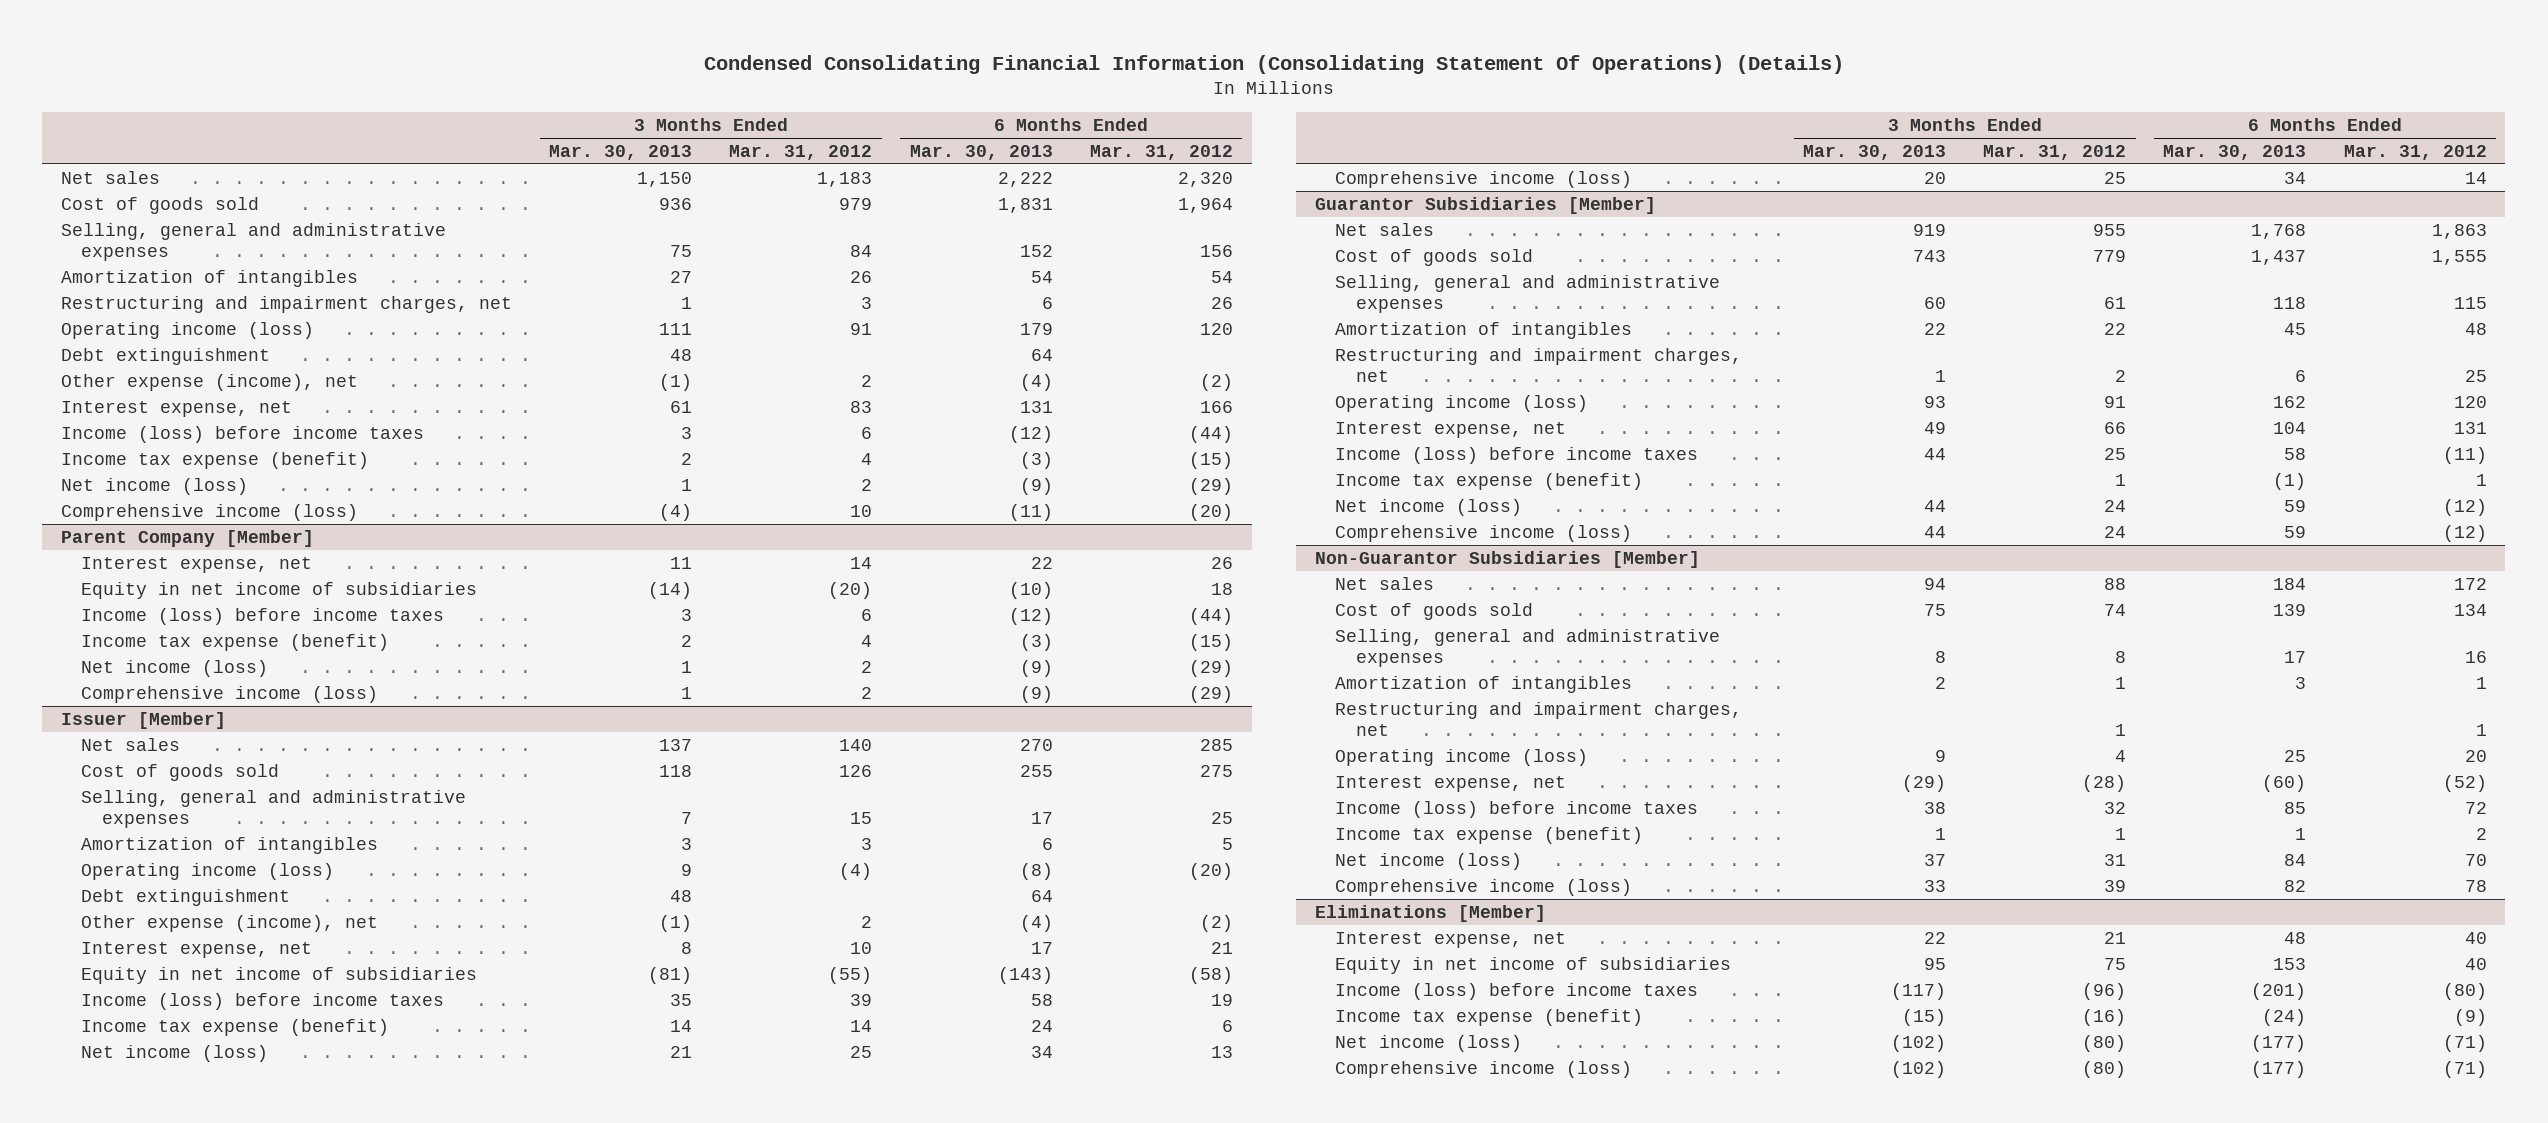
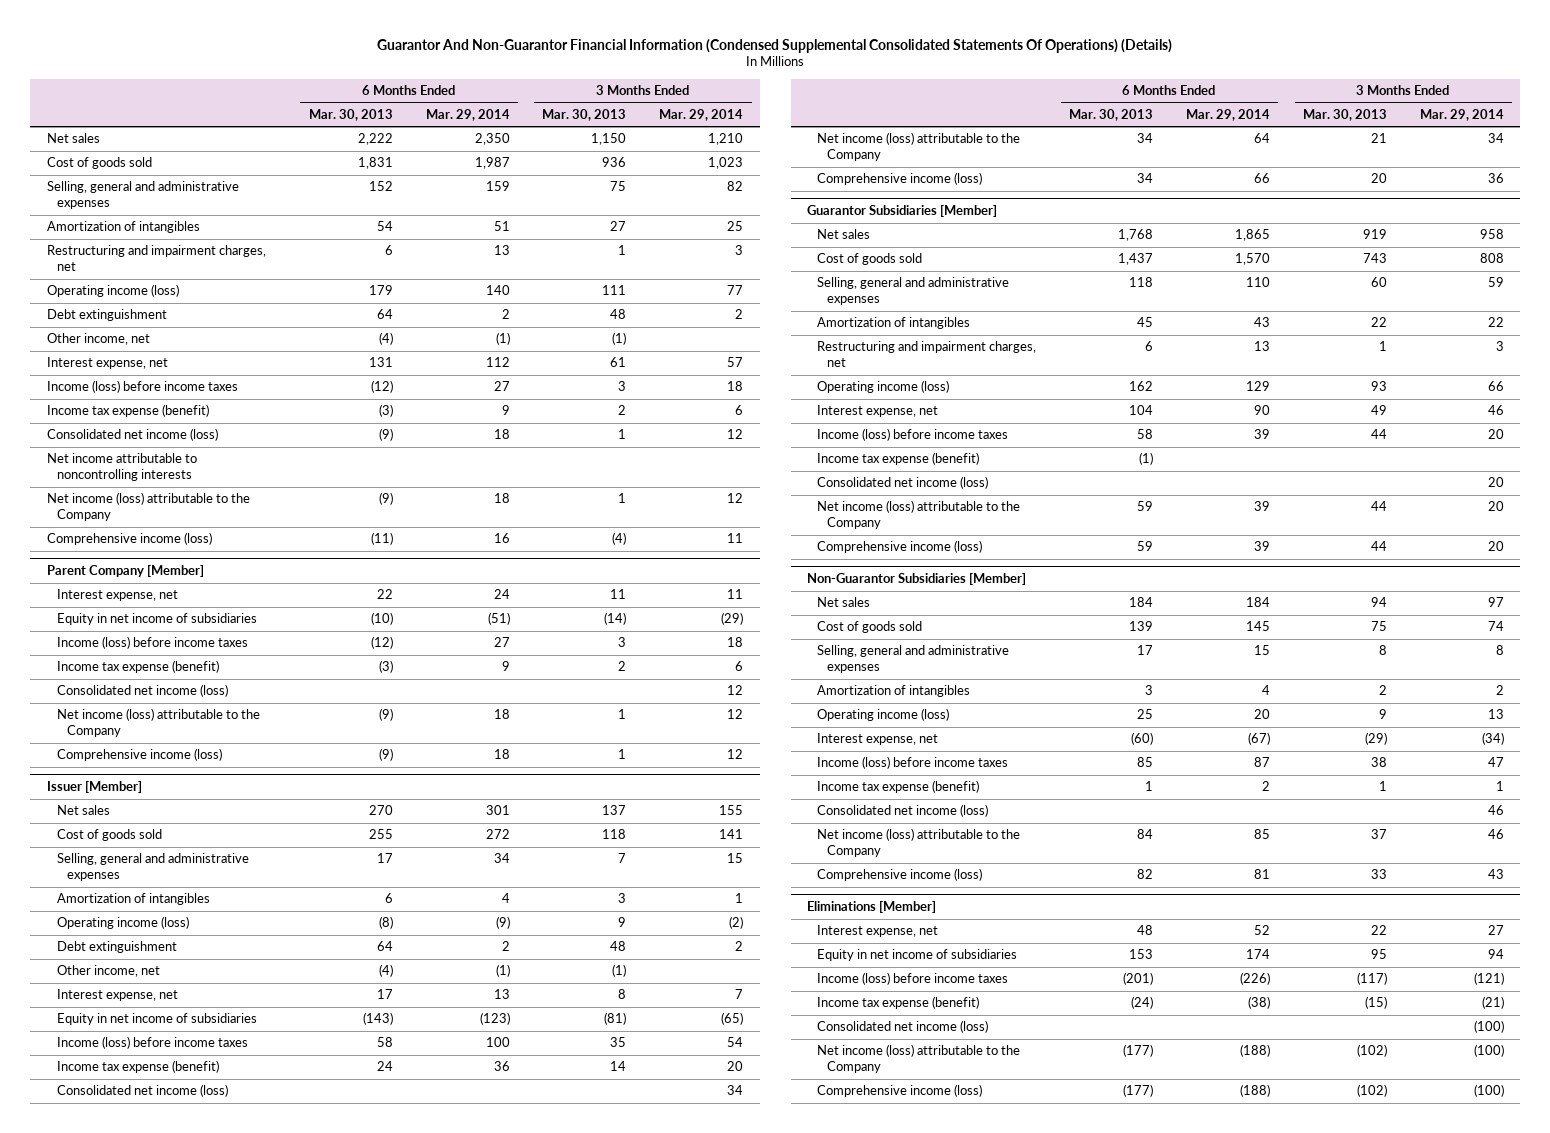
- Condensed Consolidating Financial Information (Consolidating Statement Of Operations) (Details)
+ Guarantor And Non-Guarantor Financial Information (Condensed Supplemental Consolidated Statements Of Operations) (Details)
- | 3 Months Ended Mar. 30, 2013 | 3 Months Ended Mar. 31, 2012 | 6 Months Ended Mar. 30, 2013 | 6 Months Ended Mar. 31, 2012
+ | 6 Months Ended Mar. 30, 2013 | 6 Months Ended Mar. 29, 2014 | 3 Months Ended Mar. 30, 2013 | 3 Months Ended Mar. 29, 2014
- Other expense (income), net | (1) | 2 | (4) | (2)
+ Other income, net | (4) | (1) | (1) |
- Net income (loss) | 1 | 2 | (9) | (29)
+ Consolidated net income (loss) | (9) | 18 | 1 | 12
+ Net income attributable to noncontrolling interests
+ Net income (loss) attributable to the Company | (9) | 18 | 1 | 12
@ Parent Company [Member]
- Net income (loss) | 1 | 2 | (9) | (29)
+ Consolidated net income (loss) | | | | 12
+ Net income (loss) attributable to the Company | (9) | 18 | 1 | 12
@ Issuer [Member]
- Other expense (income), net | (1) | 2 | (4) | (2)
+ Other income, net | (4) | (1) | (1) |
- Net income (loss) | 21 | 25 | 34 | 13
+ Consolidated net income (loss) | | | | 34
+ Net income (loss) attributable to the Company | 34 | 64 | 21 | 34
@ Guarantor Subsidiaries [Member]
- Net income (loss) | 44 | 24 | 59 | (12)
+ Consolidated net income (loss) | | | | 20
+ Net income (loss) attributable to the Company | 59 | 39 | 44 | 20
@ Non-Guarantor Subsidiaries [Member]
- Restructuring and impairment charges, net | | 1 | | 1
- Net income (loss) | 37 | 31 | 84 | 70
+ Consolidated net income (loss) | | | | 46
+ Net income (loss) attributable to the Company | 84 | 85 | 37 | 46
@ Eliminations [Member]
- Net income (loss) | (102) | (80) | (177) | (71)
+ Consolidated net income (loss) | | | | (100)
+ Net income (loss) attributable to the Company | (177) | (188) | (102) | (100)

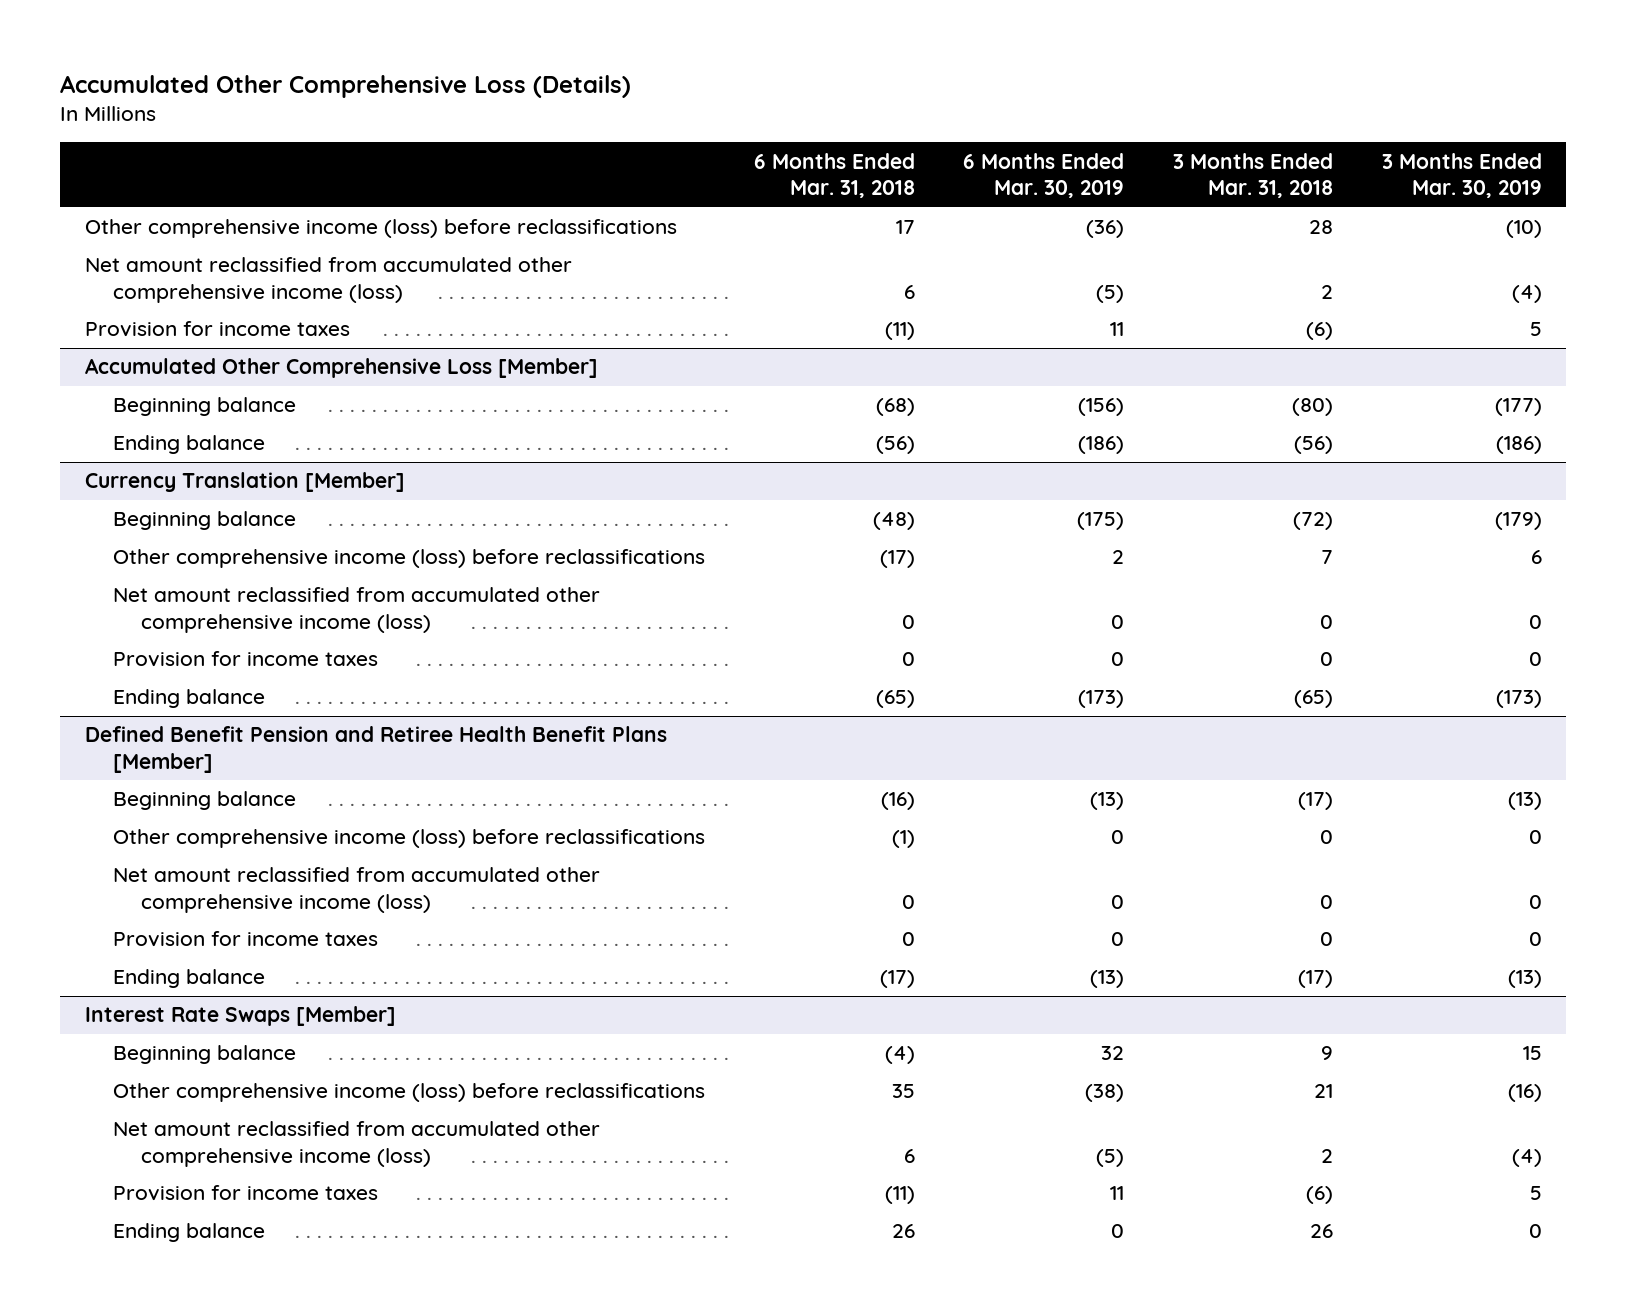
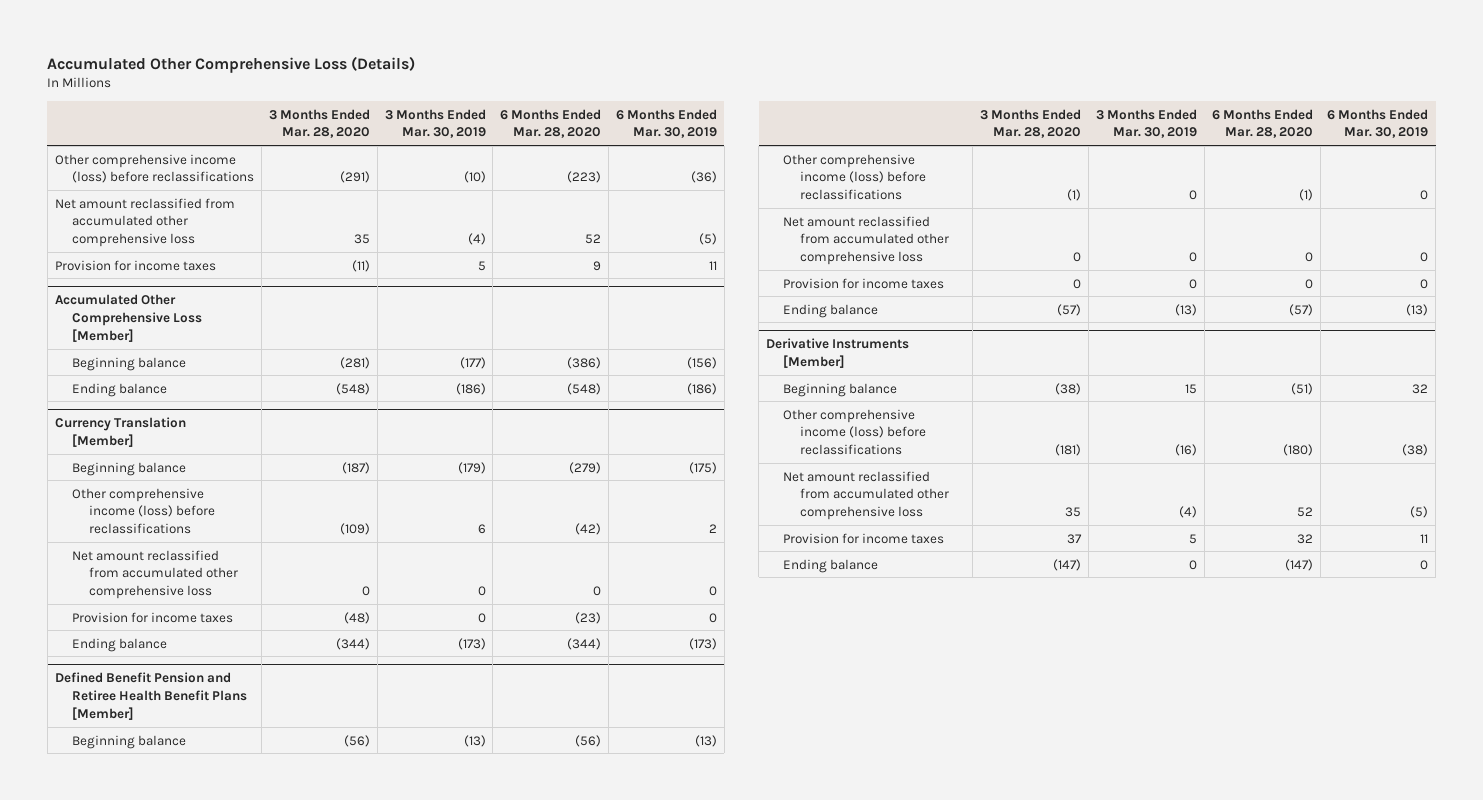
- | 6 Months Ended Mar. 31, 2018 | 6 Months Ended Mar. 30, 2019 | 3 Months Ended Mar. 31, 2018 | 3 Months Ended Mar. 30, 2019
+ | 3 Months Ended Mar. 28, 2020 | 3 Months Ended Mar. 30, 2019 | 6 Months Ended Mar. 28, 2020 | 6 Months Ended Mar. 30, 2019
- Net amount reclassified from accumulated other comprehensive income (loss) | 6 | (5) | 2 | (4)
+ Net amount reclassified from accumulated other comprehensive loss | 35 | (4) | 52 | (5)
@ Currency Translation [Member]
- Net amount reclassified from accumulated other comprehensive income (loss) | 0 | 0 | 0 | 0
+ Net amount reclassified from accumulated other comprehensive loss | 0 | 0 | 0 | 0
@ Defined Benefit Pension and Retiree Health Benefit Plans [Member]
- Net amount reclassified from accumulated other comprehensive income (loss) | 0 | 0 | 0 | 0
+ Net amount reclassified from accumulated other comprehensive loss | 0 | 0 | 0 | 0
- Interest Rate Swaps [Member]
+ Derivative Instruments [Member]
- Net amount reclassified from accumulated other comprehensive income (loss) | 6 | (5) | 2 | (4)
+ Net amount reclassified from accumulated other comprehensive loss | 35 | (4) | 52 | (5)

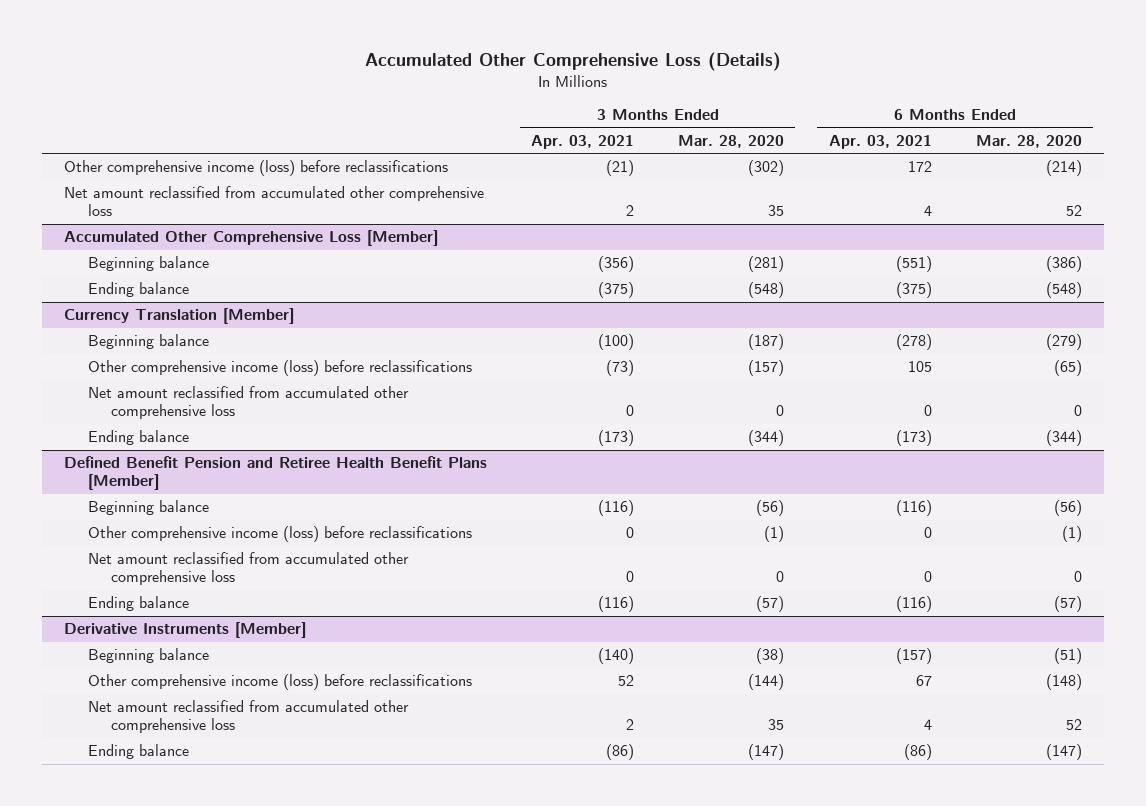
- | 3 Months Ended Mar. 28, 2020 | 3 Months Ended Mar. 30, 2019 | 6 Months Ended Mar. 28, 2020 | 6 Months Ended Mar. 30, 2019
+ | 3 Months Ended Apr. 03, 2021 | 3 Months Ended Mar. 28, 2020 | 6 Months Ended Apr. 03, 2021 | 6 Months Ended Mar. 28, 2020
- Other comprehensive income (loss) before reclassifications | (291) | (10) | (223) | (36)
+ Other comprehensive income (loss) before reclassifications | (21) | (302) | 172 | (214)
- Provision for income taxes | (11) | 5 | 9 | 11
@ Currency Translation [Member]
- Other comprehensive income (loss) before reclassifications | (109) | 6 | (42) | 2
+ Other comprehensive income (loss) before reclassifications | (73) | (157) | 105 | (65)
- Provision for income taxes | (48) | 0 | (23) | 0
@ Defined Benefit Pension and Retiree Health Benefit Plans [Member]
- Provision for income taxes | 0 | 0 | 0 | 0
@ Derivative Instruments [Member]
- Other comprehensive income (loss) before reclassifications | (181) | (16) | (180) | (38)
+ Other comprehensive income (loss) before reclassifications | 52 | (144) | 67 | (148)
- Provision for income taxes | 37 | 5 | 32 | 11

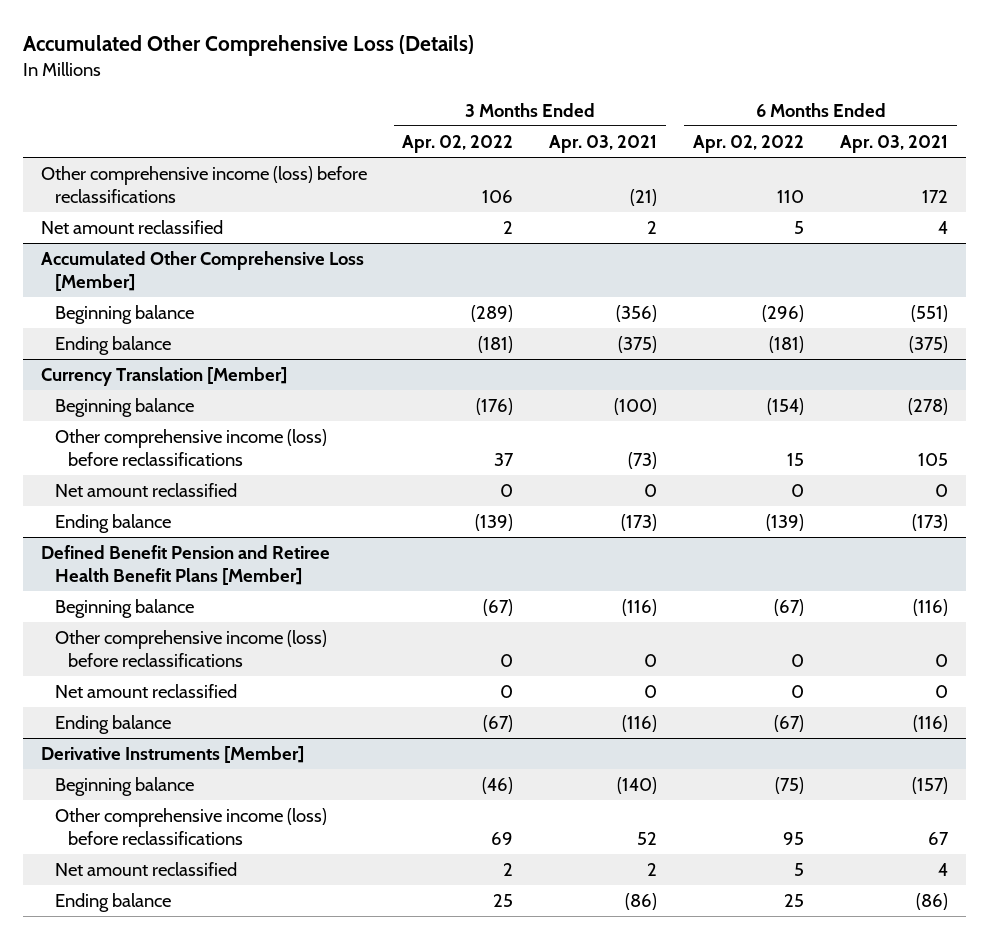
- | 3 Months Ended Apr. 03, 2021 | 3 Months Ended Mar. 28, 2020 | 6 Months Ended Apr. 03, 2021 | 6 Months Ended Mar. 28, 2020
+ | 3 Months Ended Apr. 02, 2022 | 3 Months Ended Apr. 03, 2021 | 6 Months Ended Apr. 02, 2022 | 6 Months Ended Apr. 03, 2021
- Net amount reclassified from accumulated other comprehensive loss | 2 | 35 | 4 | 52
+ Net amount reclassified | 2 | 2 | 5 | 4
@ Currency Translation [Member]
- Net amount reclassified from accumulated other comprehensive loss | 0 | 0 | 0 | 0
+ Net amount reclassified | 0 | 0 | 0 | 0
@ Defined Benefit Pension and Retiree Health Benefit Plans [Member]
- Net amount reclassified from accumulated other comprehensive loss | 0 | 0 | 0 | 0
+ Net amount reclassified | 0 | 0 | 0 | 0
@ Derivative Instruments [Member]
- Net amount reclassified from accumulated other comprehensive loss | 2 | 35 | 4 | 52
+ Net amount reclassified | 2 | 2 | 5 | 4

